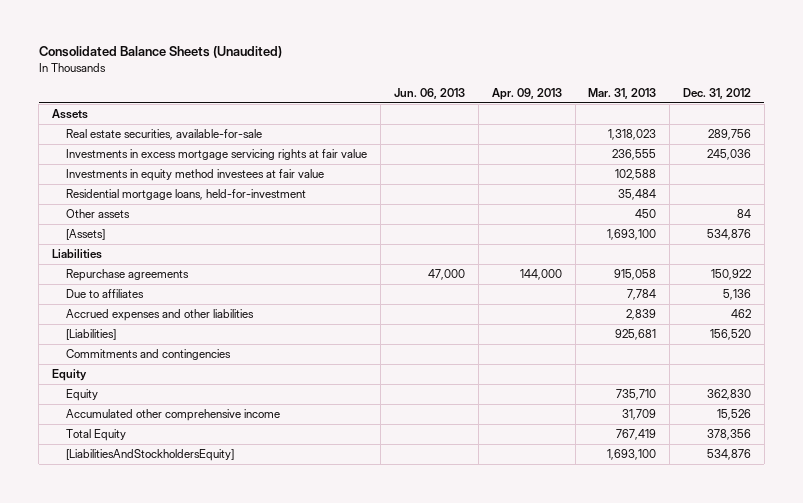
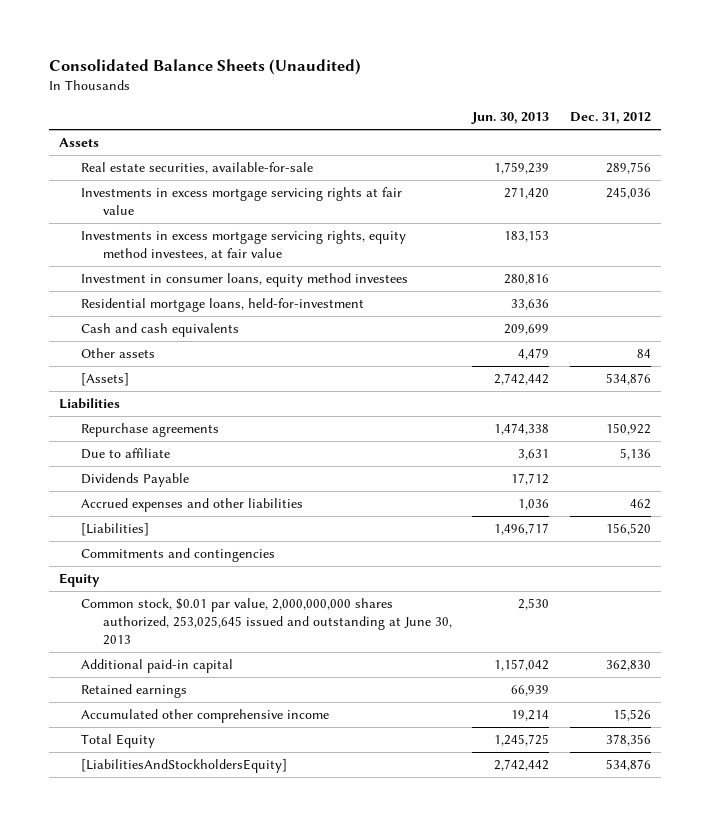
- | Jun. 06, 2013 | Apr. 09, 2013 | Mar. 31, 2013 | Dec. 31, 2012
+ | Jun. 30, 2013 | Dec. 31, 2012
- Investments in equity method investees at fair value | | | 102,588 |
+ Investments in excess mortgage servicing rights, equity method investees, at fair value | 183,153 |
+ Investment in consumer loans, equity method investees | 280,816 |
+ Cash and cash equivalents | 209,699 |
- Due to affiliates | | | 7,784 | 5,136
+ Due to affiliate | 3,631 | 5,136
+ Dividends Payable | 17,712 |
- Equity | | | 735,710 | 362,830
+ Common stock, $0.01 par value, 2,000,000,000 shares authorized, 253,025,645 issued and outstanding at June 30, 2013 | 2,530 |
+ Additional paid-in capital | 1,157,042 | 362,830
+ Retained earnings | 66,939 |

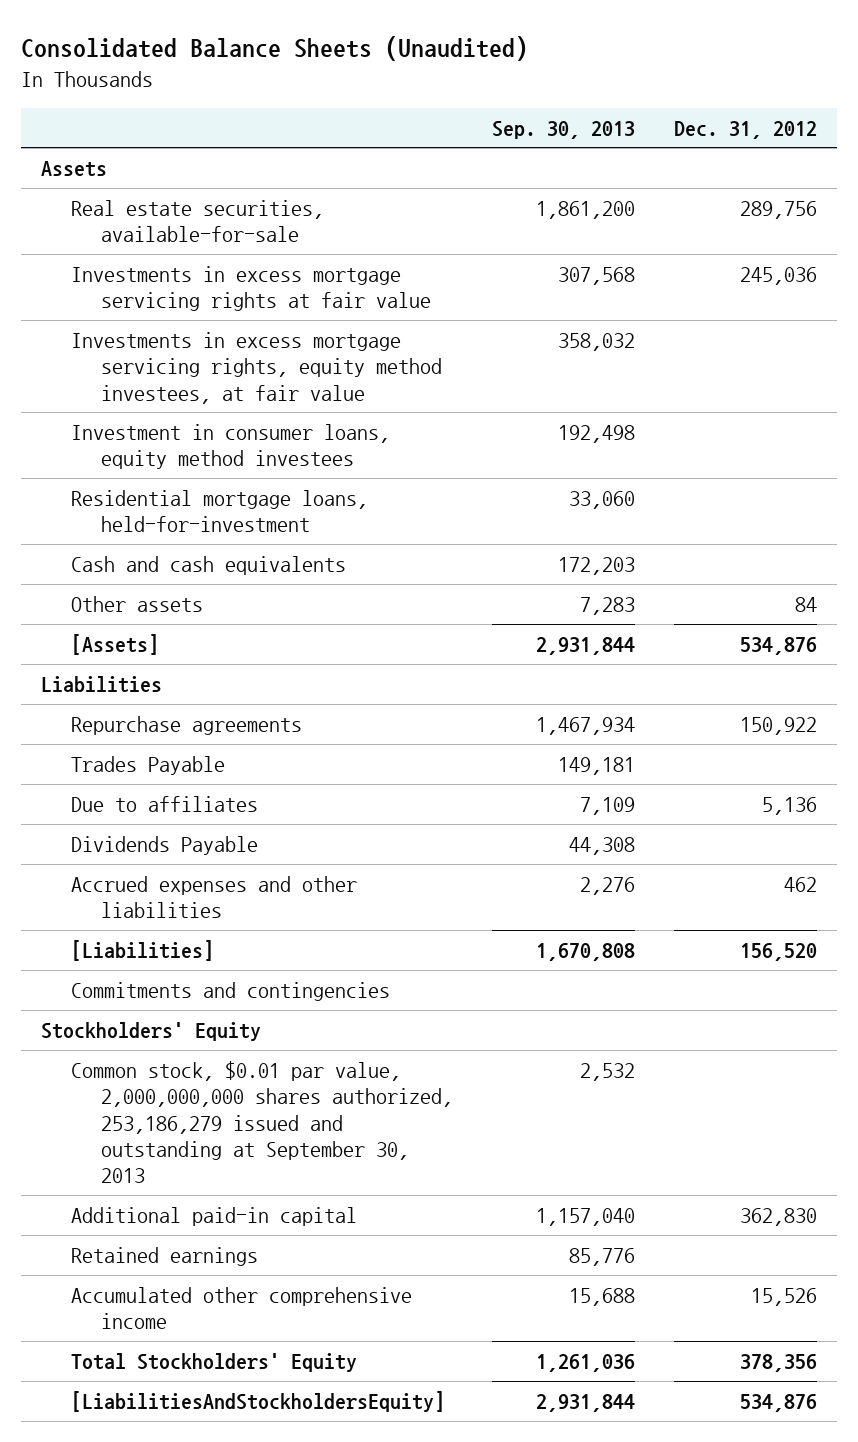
- | Jun. 30, 2013 | Dec. 31, 2012
+ | Sep. 30, 2013 | Dec. 31, 2012
- Due to affiliate | 3,631 | 5,136
+ Trades Payable | 149,181 |
+ Due to affiliates | 7,109 | 5,136
- Equity
- Common stock, $0.01 par value, 2,000,000,000 shares authorized, 253,025,645 issued and outstanding at June 30, 2013 | 2,530 |
+ Stockholders' Equity
+ Common stock, $0.01 par value, 2,000,000,000 shares authorized, 253,186,279 issued and outstanding at September 30, 2013 | 2,532 |
- Total Equity | 1,245,725 | 378,356
+ Total Stockholders' Equity | 1,261,036 | 378,356

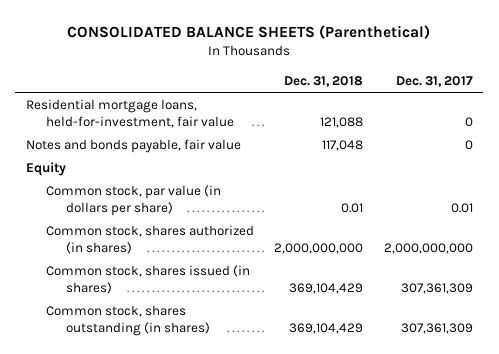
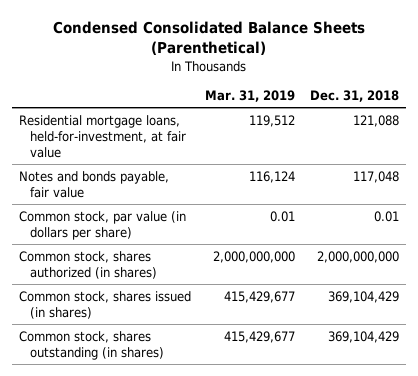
- CONSOLIDATED BALANCE SHEETS (Parenthetical)
+ Condensed Consolidated Balance Sheets (Parenthetical)
- | Dec. 31, 2018 | Dec. 31, 2017
+ | Mar. 31, 2019 | Dec. 31, 2018
- Residential mortgage loans, held-for-investment, fair value | 121,088 | 0
+ Residential mortgage loans, held-for-investment, at fair value | 119,512 | 121,088
- Equity

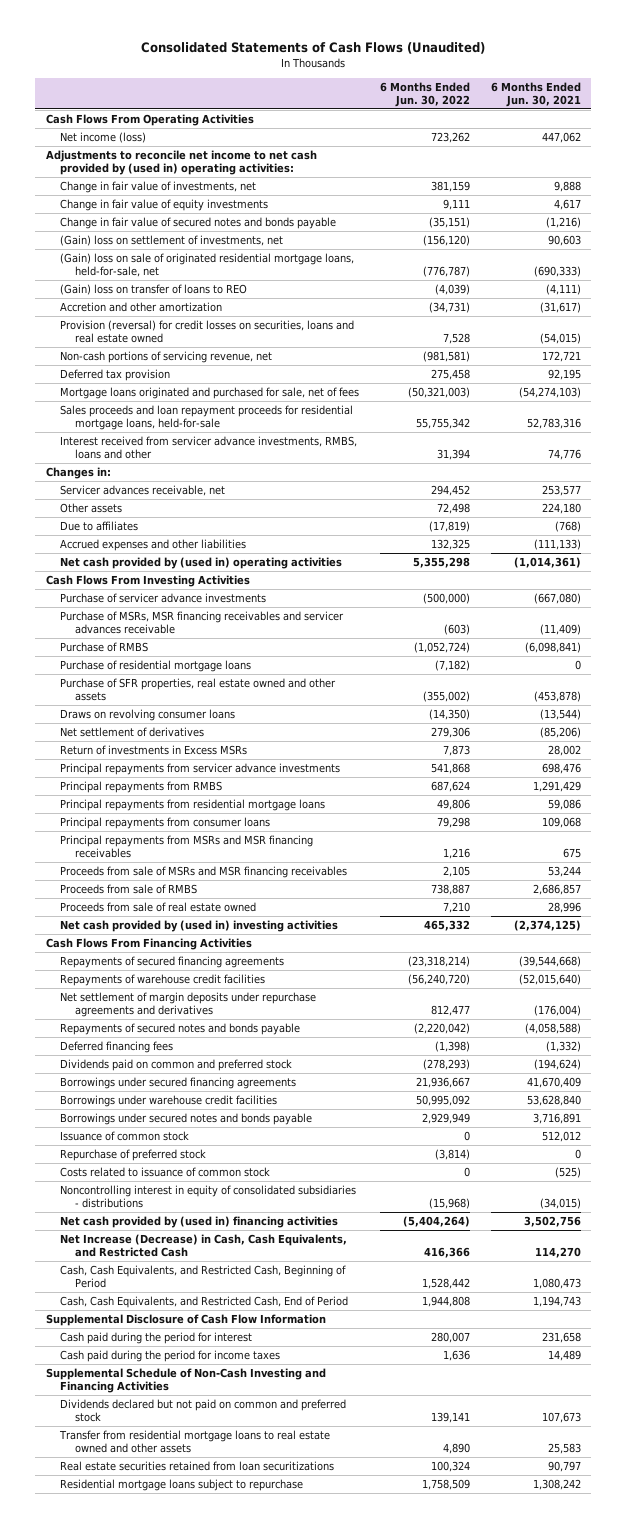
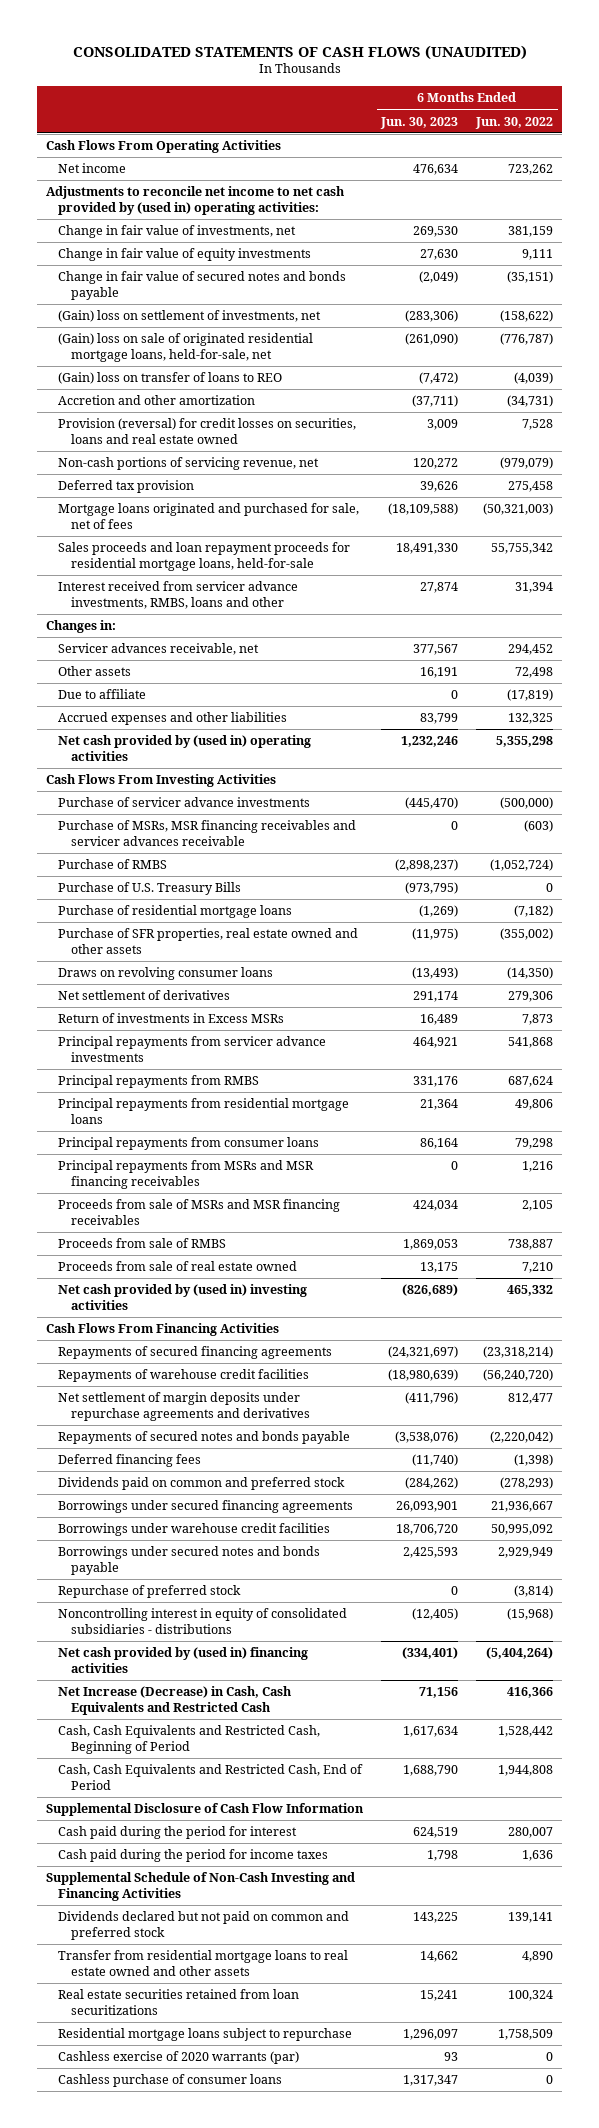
- Consolidated Statements of Cash Flows (Unaudited)
+ CONSOLIDATED STATEMENTS OF CASH FLOWS (UNAUDITED)
- | 6 Months Ended Jun. 30, 2022 | 6 Months Ended Jun. 30, 2021
+ | 6 Months Ended Jun. 30, 2023 | 6 Months Ended Jun. 30, 2022
- Net income (loss) | 723,262 | 447,062
+ Net income | 476,634 | 723,262
- (Gain) loss on settlement of investments, net | (156,120) | 90,603
+ (Gain) loss on settlement of investments, net | (283,306) | (158,622)
- Non-cash portions of servicing revenue, net | (981,581) | 172,721
+ Non-cash portions of servicing revenue, net | 120,272 | (979,079)
- Due to affiliates | (17,819) | (768)
+ Due to affiliate | 0 | (17,819)
+ Purchase of U.S. Treasury Bills | (973,795) | 0
- Issuance of common stock | 0 | 512,012
- Costs related to issuance of common stock | 0 | (525)
- Net Increase (Decrease) in Cash, Cash Equivalents, and Restricted Cash | 416,366 | 114,270
- Cash, Cash Equivalents, and Restricted Cash, Beginning of Period | 1,528,442 | 1,080,473
- Cash, Cash Equivalents, and Restricted Cash, End of Period | 1,944,808 | 1,194,743
+ Net Increase (Decrease) in Cash, Cash Equivalents and Restricted Cash | 71,156 | 416,366
+ Cash, Cash Equivalents and Restricted Cash, Beginning of Period | 1,617,634 | 1,528,442
+ Cash, Cash Equivalents and Restricted Cash, End of Period | 1,688,790 | 1,944,808
+ Cashless exercise of 2020 warrants (par) | 93 | 0
+ Cashless purchase of consumer loans | 1,317,347 | 0

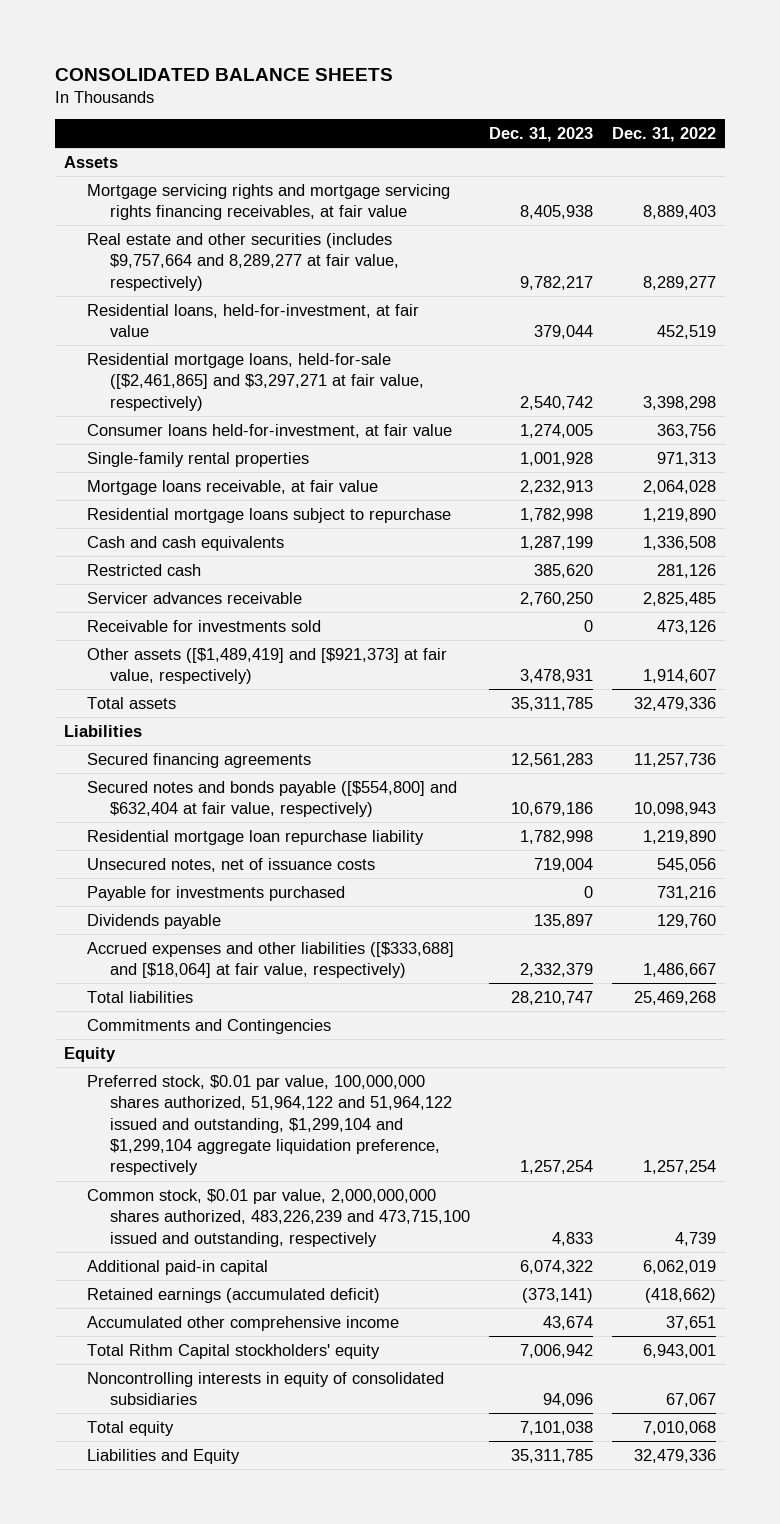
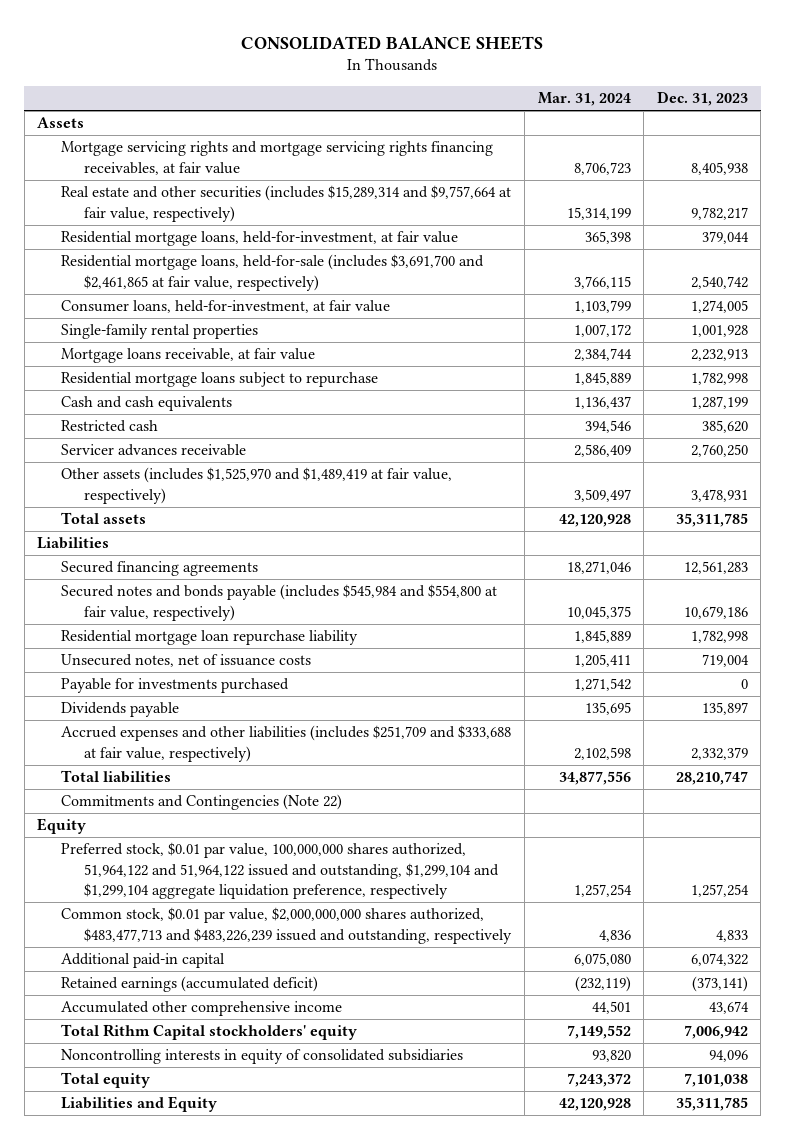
- | Dec. 31, 2023 | Dec. 31, 2022
+ | Mar. 31, 2024 | Dec. 31, 2023
- Real estate and other securities (includes $9,757,664 and 8,289,277 at fair value, respectively) | 9,782,217 | 8,289,277
- Residential loans, held-for-investment, at fair value | 379,044 | 452,519
- Residential mortgage loans, held-for-sale ([$2,461,865] and $3,297,271 at fair value, respectively) | 2,540,742 | 3,398,298
- Consumer loans held-for-investment, at fair value | 1,274,005 | 363,756
+ Real estate and other securities (includes $15,289,314 and $9,757,664 at fair value, respectively) | 15,314,199 | 9,782,217
+ Residential mortgage loans, held-for-investment, at fair value | 365,398 | 379,044
+ Residential mortgage loans, held-for-sale (includes $3,691,700 and $2,461,865 at fair value, respectively) | 3,766,115 | 2,540,742
+ Consumer loans, held-for-investment, at fair value | 1,103,799 | 1,274,005
- Receivable for investments sold | 0 | 473,126
- Other assets ([$1,489,419] and [$921,373] at fair value, respectively) | 3,478,931 | 1,914,607
+ Other assets (includes $1,525,970 and $1,489,419 at fair value, respectively) | 3,509,497 | 3,478,931
- Secured notes and bonds payable ([$554,800] and $632,404 at fair value, respectively) | 10,679,186 | 10,098,943
+ Secured notes and bonds payable (includes $545,984 and $554,800 at fair value, respectively) | 10,045,375 | 10,679,186
- Accrued expenses and other liabilities ([$333,688] and [$18,064] at fair value, respectively) | 2,332,379 | 1,486,667
+ Accrued expenses and other liabilities (includes $251,709 and $333,688 at fair value, respectively) | 2,102,598 | 2,332,379
- Commitments and Contingencies
+ Commitments and Contingencies (Note 22)
- Common stock, $0.01 par value, 2,000,000,000 shares authorized, 483,226,239 and 473,715,100 issued and outstanding, respectively | 4,833 | 4,739
+ Common stock, $0.01 par value, $2,000,000,000 shares authorized, $483,477,713 and $483,226,239 issued and outstanding, respectively | 4,836 | 4,833

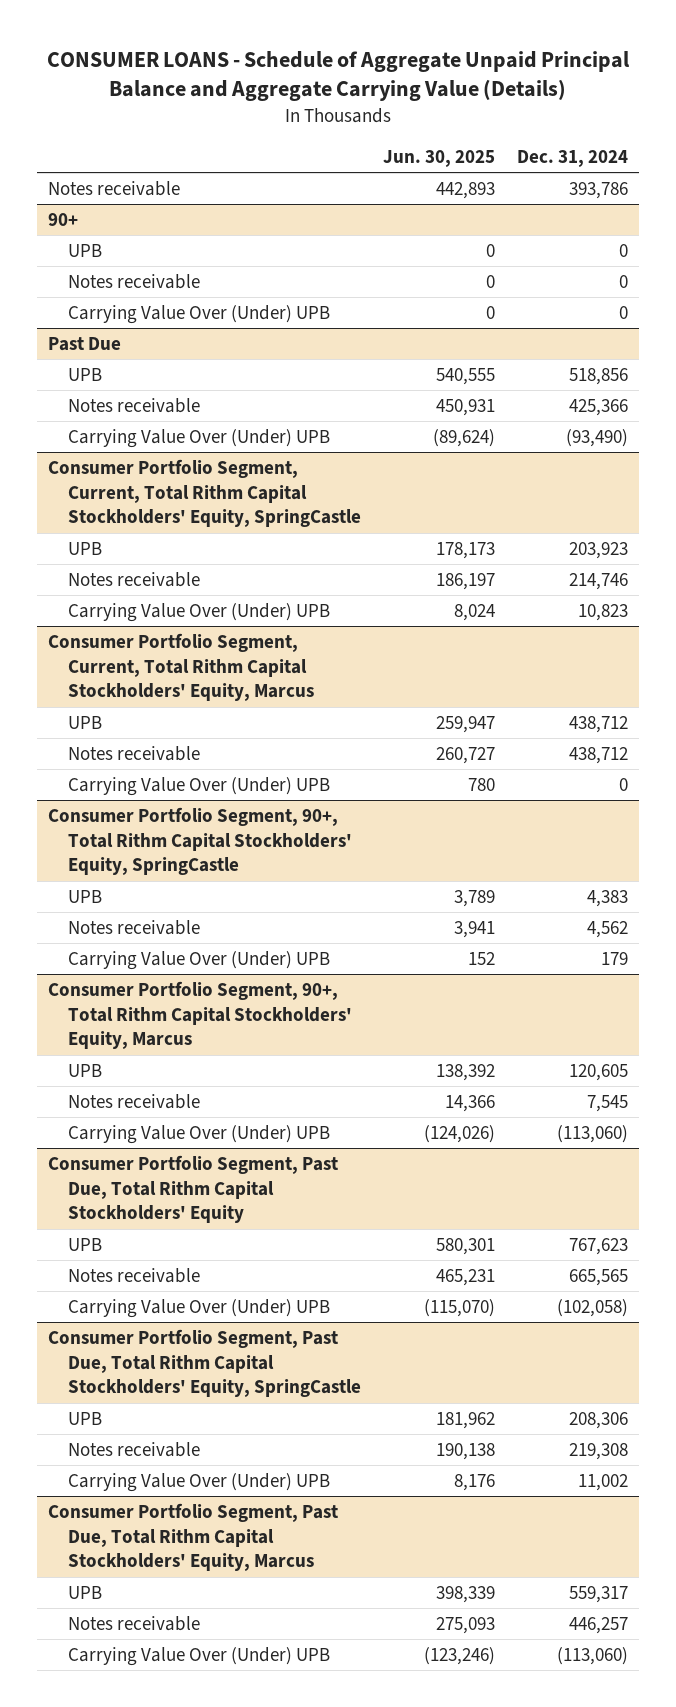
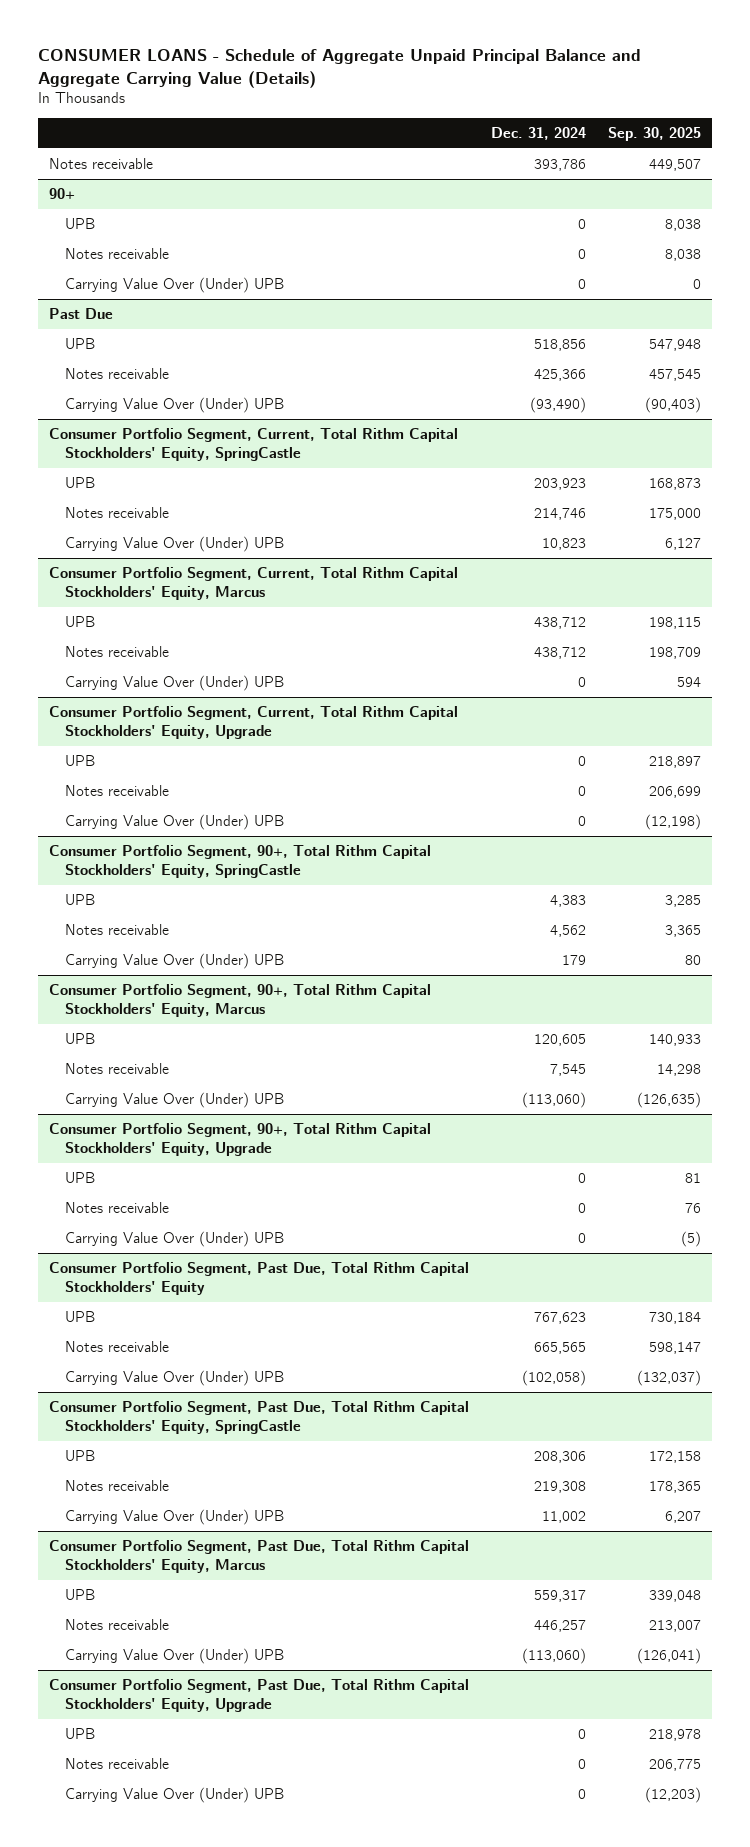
- | Jun. 30, 2025 | Dec. 31, 2024
+ | Dec. 31, 2024 | Sep. 30, 2025
+ Consumer Portfolio Segment, Current, Total Rithm Capital Stockholders' Equity, Upgrade
+ UPB | 0 | 218,897
+ Notes receivable | 0 | 206,699
+ Carrying Value Over (Under) UPB | 0 | (12,198)
+ Consumer Portfolio Segment, 90+, Total Rithm Capital Stockholders' Equity, Upgrade
+ UPB | 0 | 81
+ Notes receivable | 0 | 76
+ Carrying Value Over (Under) UPB | 0 | (5)
+ Consumer Portfolio Segment, Past Due, Total Rithm Capital Stockholders' Equity, Upgrade
+ UPB | 0 | 218,978
+ Notes receivable | 0 | 206,775
+ Carrying Value Over (Under) UPB | 0 | (12,203)

